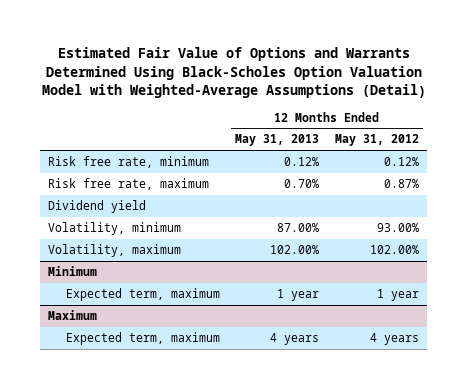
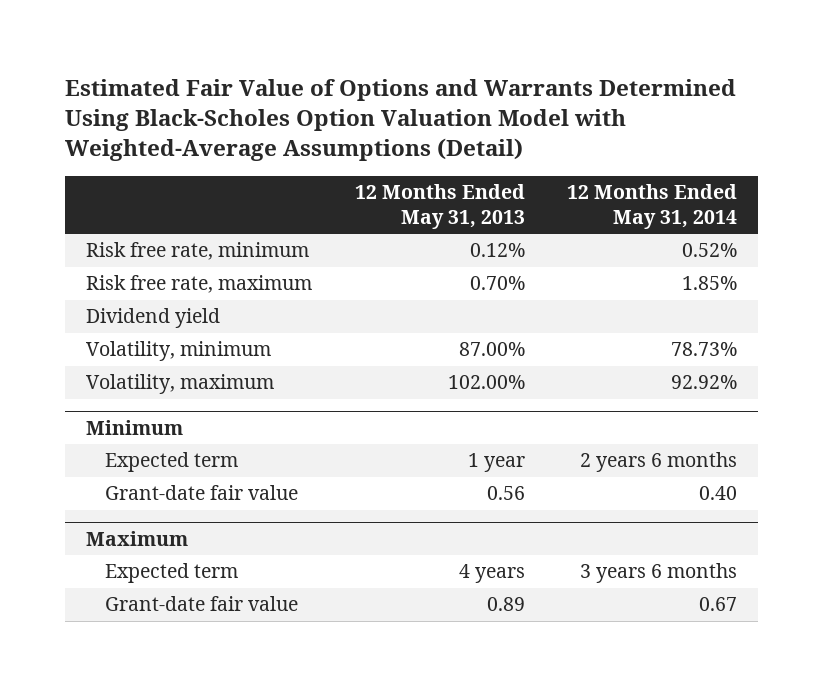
- | 12 Months Ended May 31, 2013 | 12 Months Ended May 31, 2012
+ | 12 Months Ended May 31, 2013 | 12 Months Ended May 31, 2014
@ Minimum
- Expected term, maximum | 1 year | 1 year
+ Expected term | 1 year | 2 years 6 months
+ Grant-date fair value | 0.56 | 0.40
@ Maximum
- Expected term, maximum | 4 years | 4 years
+ Expected term | 4 years | 3 years 6 months
+ Grant-date fair value | 0.89 | 0.67

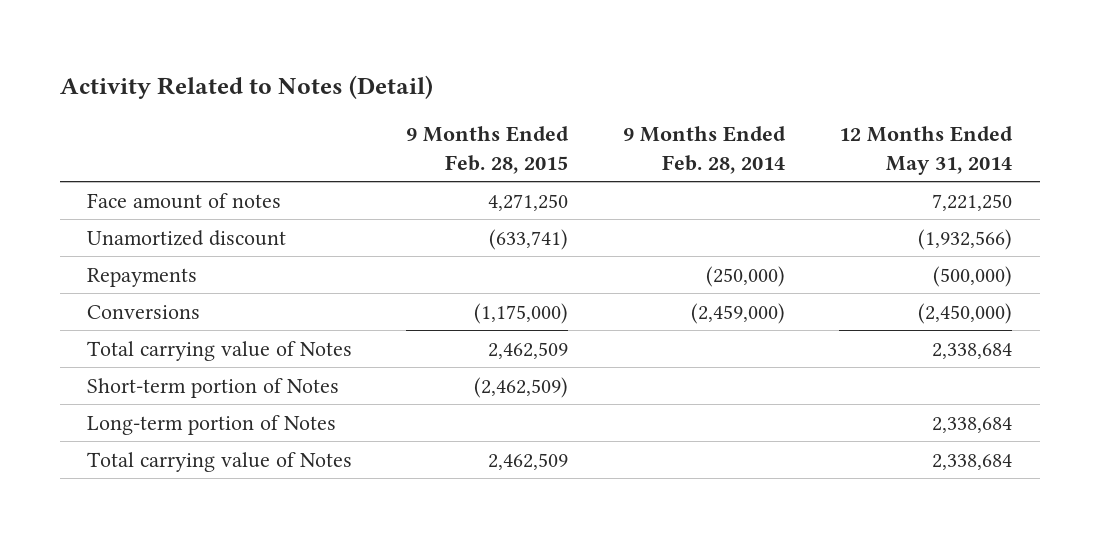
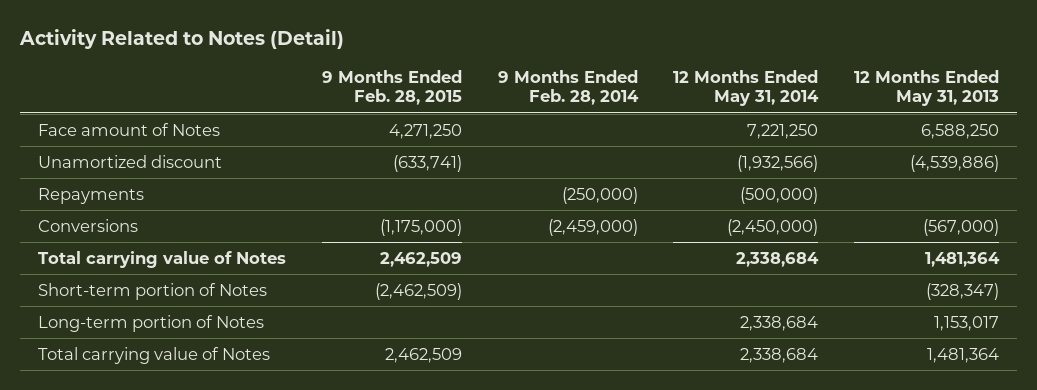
- | 9 Months Ended Feb. 28, 2015 | 9 Months Ended Feb. 28, 2014 | 12 Months Ended May 31, 2014
+ | 9 Months Ended Feb. 28, 2015 | 9 Months Ended Feb. 28, 2014 | 12 Months Ended May 31, 2014 | 12 Months Ended May 31, 2013
- Face amount of notes | 4,271,250 | | 7,221,250
+ Face amount of Notes | 4,271,250 | | 7,221,250 | 6,588,250

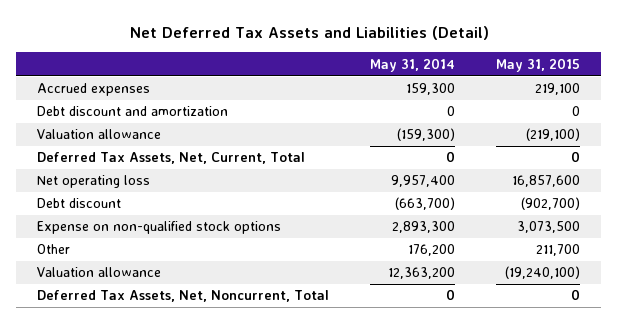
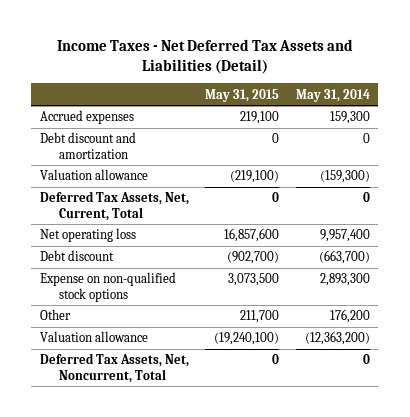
- Net Deferred Tax Assets and Liabilities (Detail)
+ Income Taxes - Net Deferred Tax Assets and Liabilities (Detail)
- | May 31, 2014 | May 31, 2015
+ | May 31, 2015 | May 31, 2014
- Valuation allowance | 12,363,200 | (19,240,100)
+ Valuation allowance | (19,240,100) | (12,363,200)

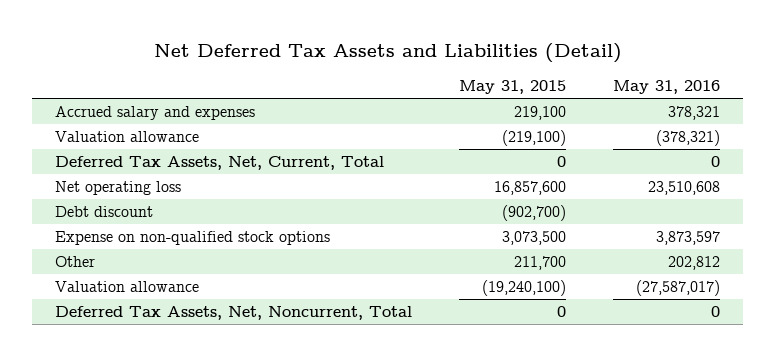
- Income Taxes - Net Deferred Tax Assets and Liabilities (Detail)
+ Net Deferred Tax Assets and Liabilities (Detail)
- | May 31, 2015 | May 31, 2014
+ | May 31, 2015 | May 31, 2016
- Accrued expenses | 219,100 | 159,300
- Debt discount and amortization | 0 | 0
+ Accrued salary and expenses | 219,100 | 378,321

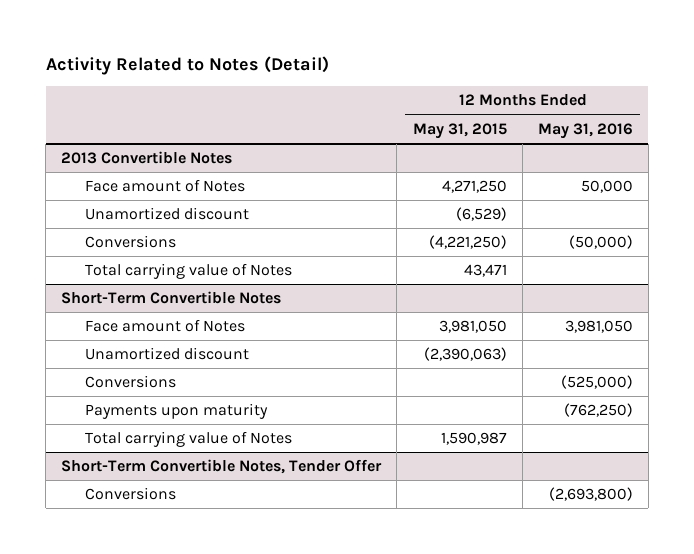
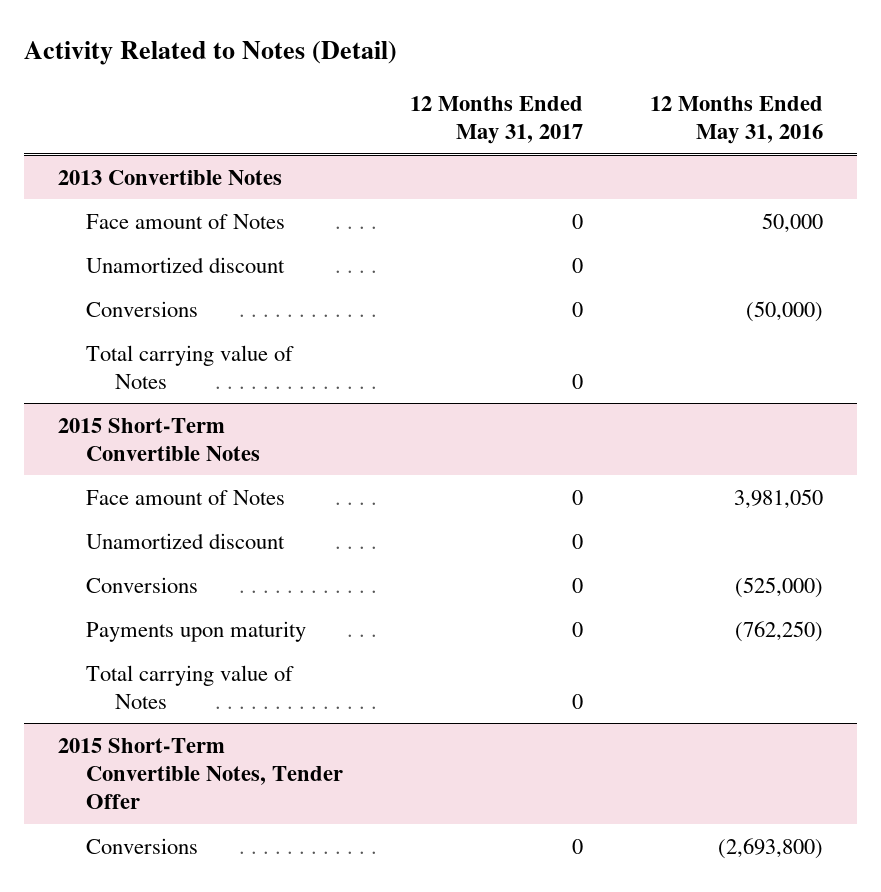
- | 12 Months Ended May 31, 2015 | 12 Months Ended May 31, 2016
+ | 12 Months Ended May 31, 2017 | 12 Months Ended May 31, 2016
- Short-Term Convertible Notes
+ 2015 Short-Term Convertible Notes
- Short-Term Convertible Notes, Tender Offer
+ 2015 Short-Term Convertible Notes, Tender Offer

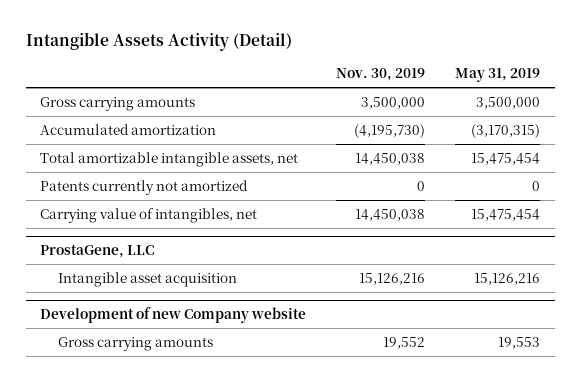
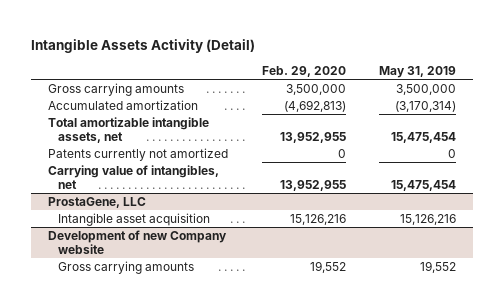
- | Nov. 30, 2019 | May 31, 2019
+ | Feb. 29, 2020 | May 31, 2019
- Accumulated amortization | (4,195,730) | (3,170,315)
+ Accumulated amortization | (4,692,813) | (3,170,314)
@ Development of new Company website
- Gross carrying amounts | 19,552 | 19,553
+ Gross carrying amounts | 19,552 | 19,552

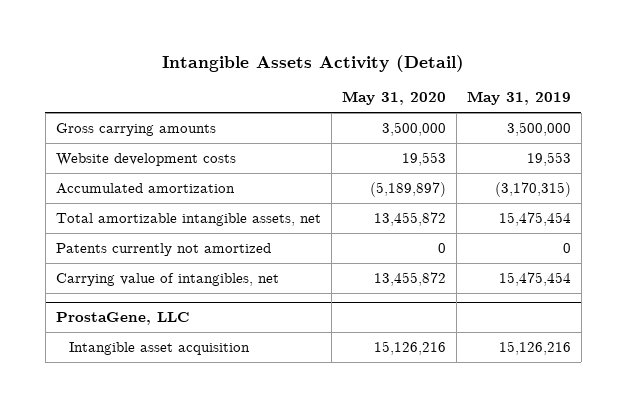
- | Feb. 29, 2020 | May 31, 2019
+ | May 31, 2020 | May 31, 2019
- Accumulated amortization | (4,692,813) | (3,170,314)
+ Website development costs | 19,553 | 19,553
+ Accumulated amortization | (5,189,897) | (3,170,315)
- Development of new Company website
- Gross carrying amounts | 19,552 | 19,552

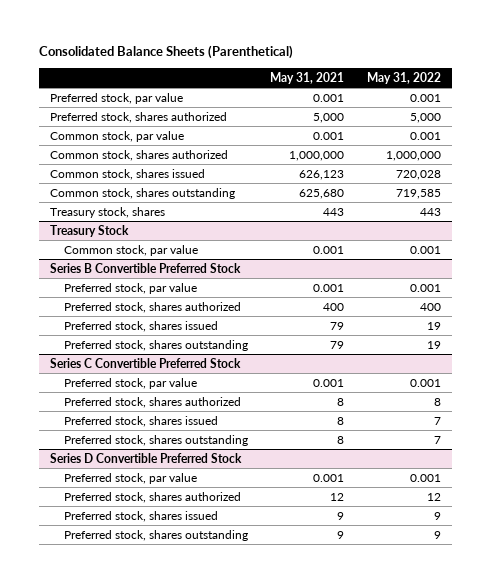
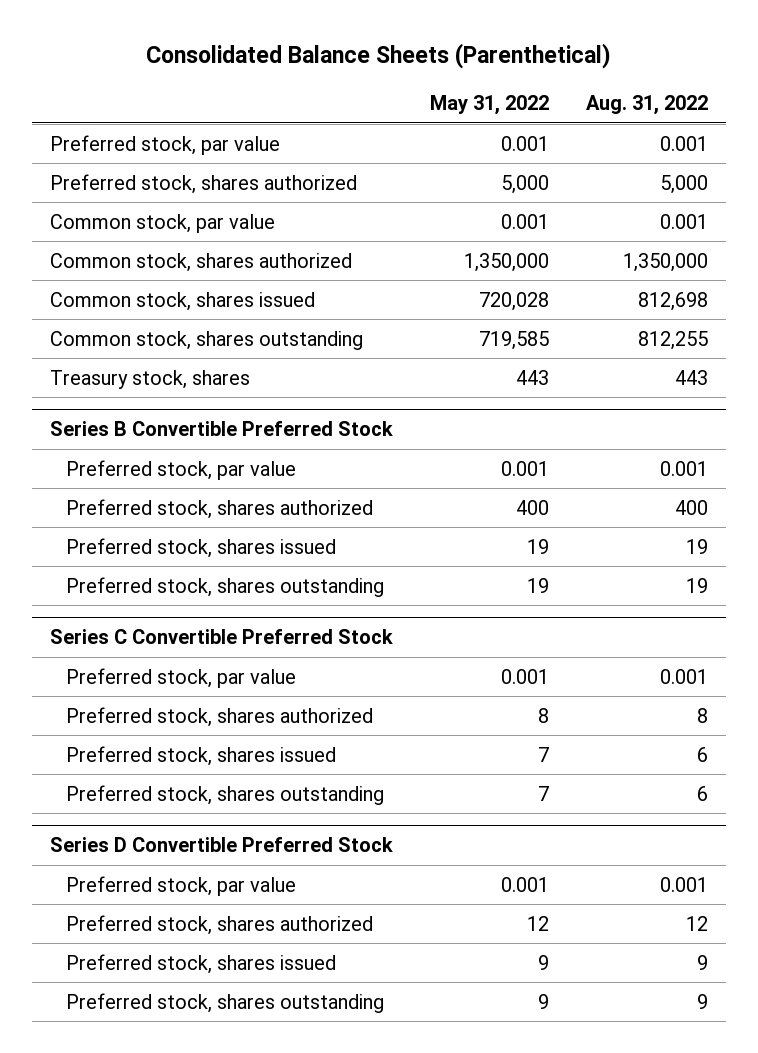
- | May 31, 2021 | May 31, 2022
+ | May 31, 2022 | Aug. 31, 2022
- Common stock, shares authorized | 1,000,000 | 1,000,000
+ Common stock, shares authorized | 1,350,000 | 1,350,000
- Treasury Stock
- Common stock, par value | 0.001 | 0.001

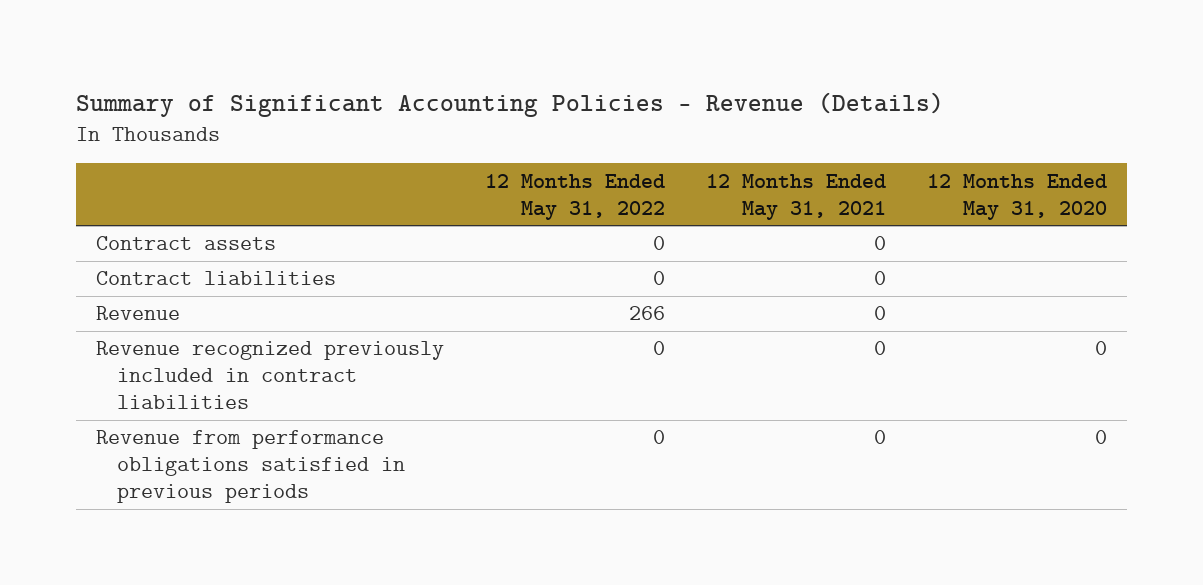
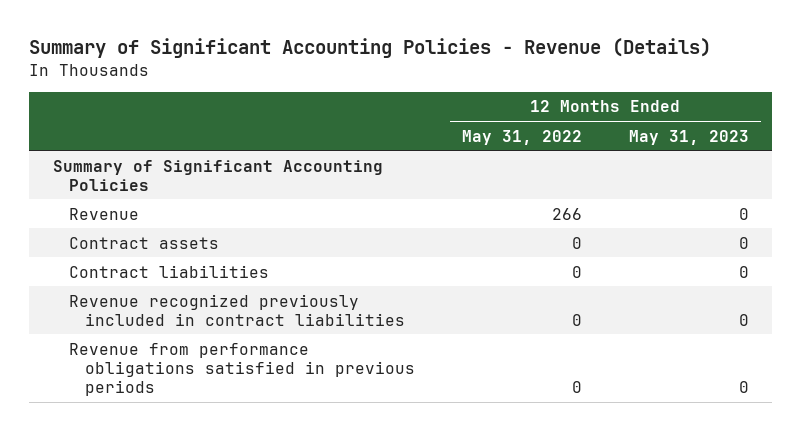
- | 12 Months Ended May 31, 2022 | 12 Months Ended May 31, 2021 | 12 Months Ended May 31, 2020
+ | 12 Months Ended May 31, 2022 | 12 Months Ended May 31, 2023
+ Summary of Significant Accounting Policies
moved up: Revenue | 266 | 0

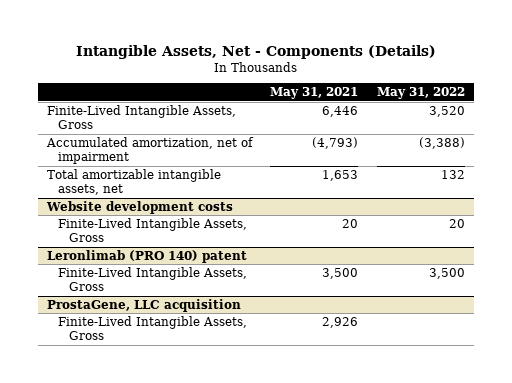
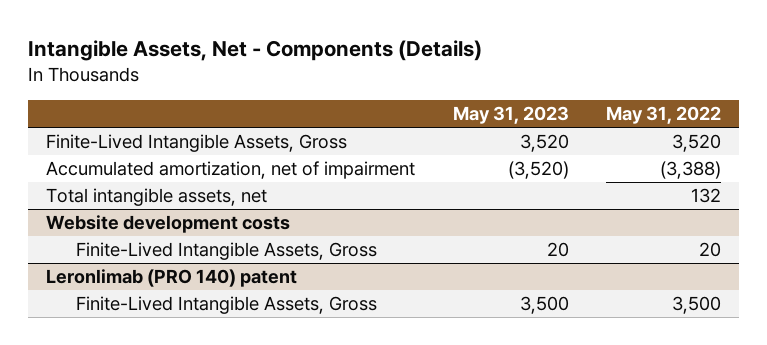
- | May 31, 2021 | May 31, 2022
+ | May 31, 2023 | May 31, 2022
- Total amortizable intangible assets, net | 1,653 | 132
+ Total intangible assets, net | | 132
- ProstaGene, LLC acquisition
- Finite-Lived Intangible Assets, Gross | 2,926 |

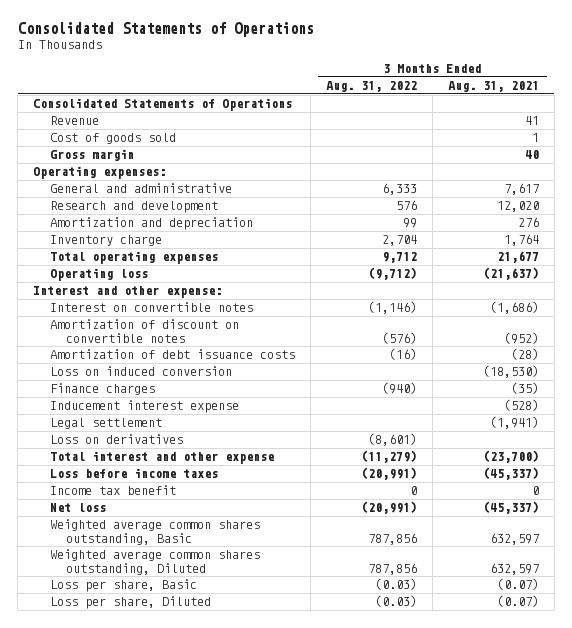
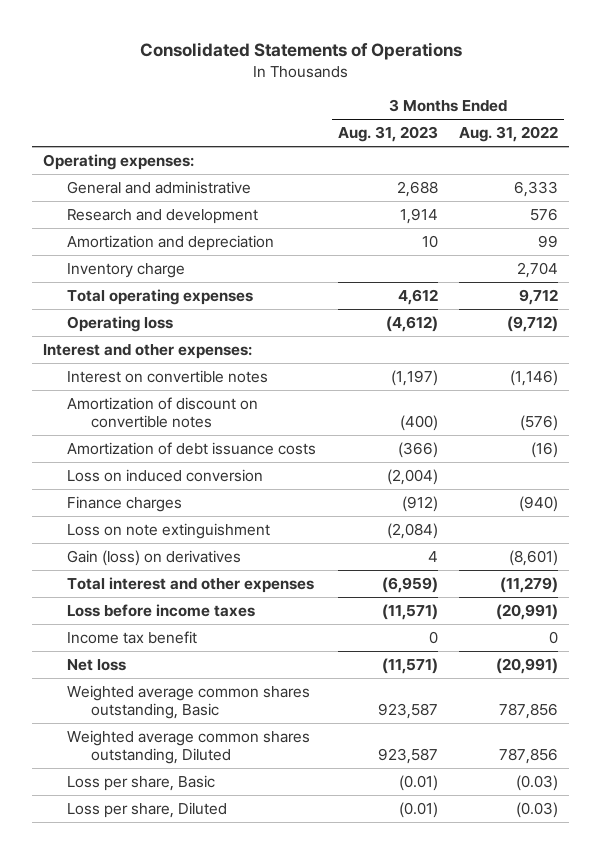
- | 3 Months Ended Aug. 31, 2022 | 3 Months Ended Aug. 31, 2021
+ | 3 Months Ended Aug. 31, 2023 | 3 Months Ended Aug. 31, 2022
- Consolidated Statements of Operations
- Revenue | | 41
- Cost of goods sold | | 1
- Gross margin | | 40
- Interest and other expense:
+ Interest and other expenses:
- Inducement interest expense | | (528)
- Legal settlement | | (1,941)
- Loss on derivatives | (8,601) |
- Total interest and other expense | (11,279) | (23,700)
+ Loss on note extinguishment | (2,084) |
+ Gain (loss) on derivatives | 4 | (8,601)
+ Total interest and other expenses | (6,959) | (11,279)

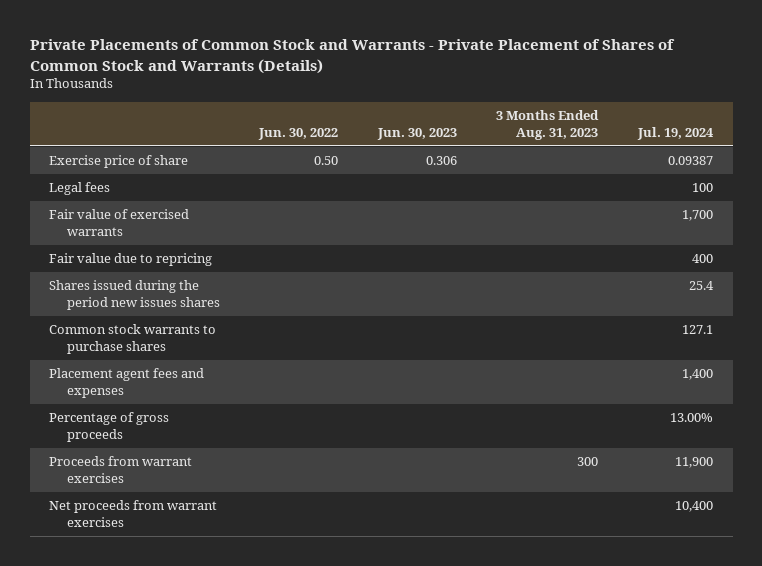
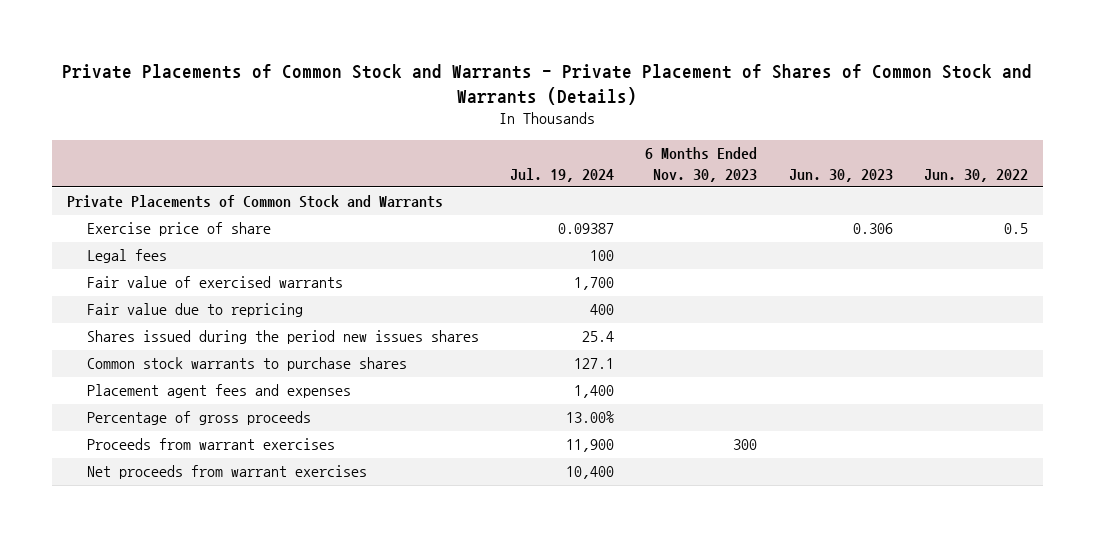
- | Jun. 30, 2022 | Jun. 30, 2023 | 3 Months Ended Aug. 31, 2023 | Jul. 19, 2024
+ | Jul. 19, 2024 | 6 Months Ended Nov. 30, 2023 | Jun. 30, 2023 | Jun. 30, 2022
- Exercise price of share | 0.50 | 0.306 | | 0.09387
+ Private Placements of Common Stock and Warrants
+ Exercise price of share | 0.09387 | | 0.306 | 0.5

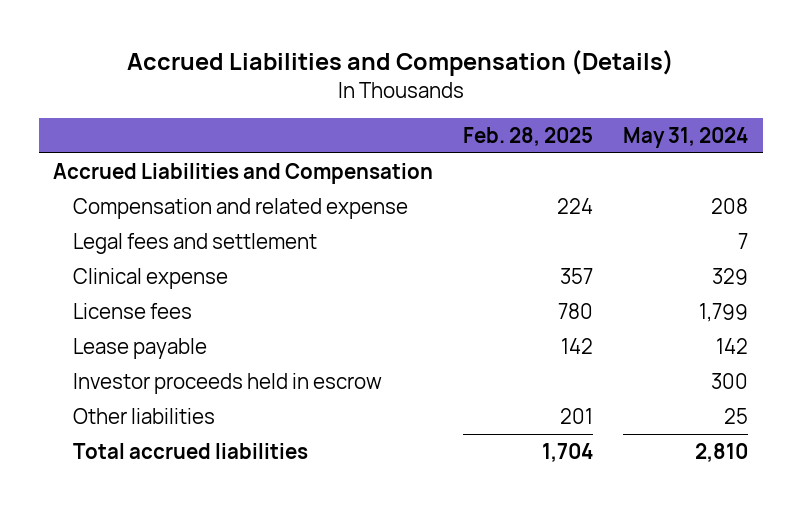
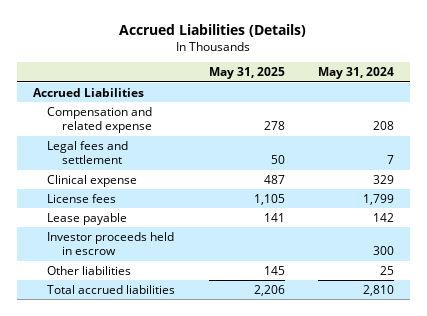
- Accrued Liabilities and Compensation (Details)
+ Accrued Liabilities (Details)
- | Feb. 28, 2025 | May 31, 2024
+ | May 31, 2025 | May 31, 2024
- Accrued Liabilities and Compensation
+ Accrued Liabilities

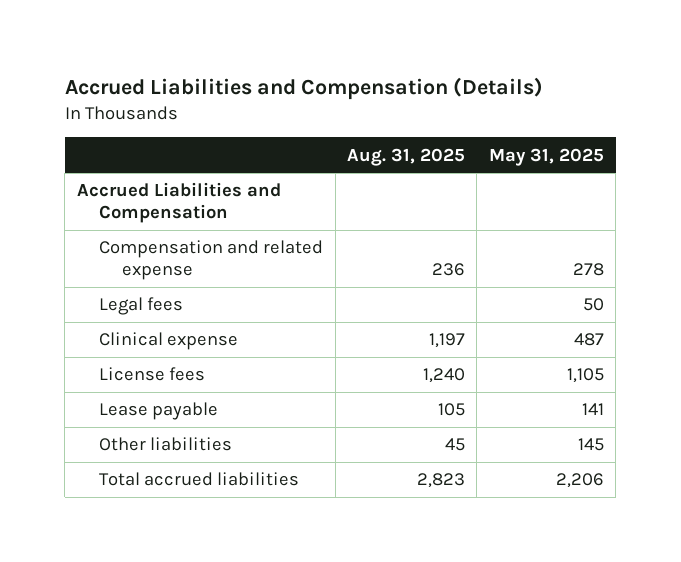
- Accrued Liabilities (Details)
+ Accrued Liabilities and Compensation (Details)
- | May 31, 2025 | May 31, 2024
+ | Aug. 31, 2025 | May 31, 2025
- Accrued Liabilities
+ Accrued Liabilities and Compensation
- Legal fees and settlement | 50 | 7
+ Legal fees | | 50
- Investor proceeds held in escrow | | 300

